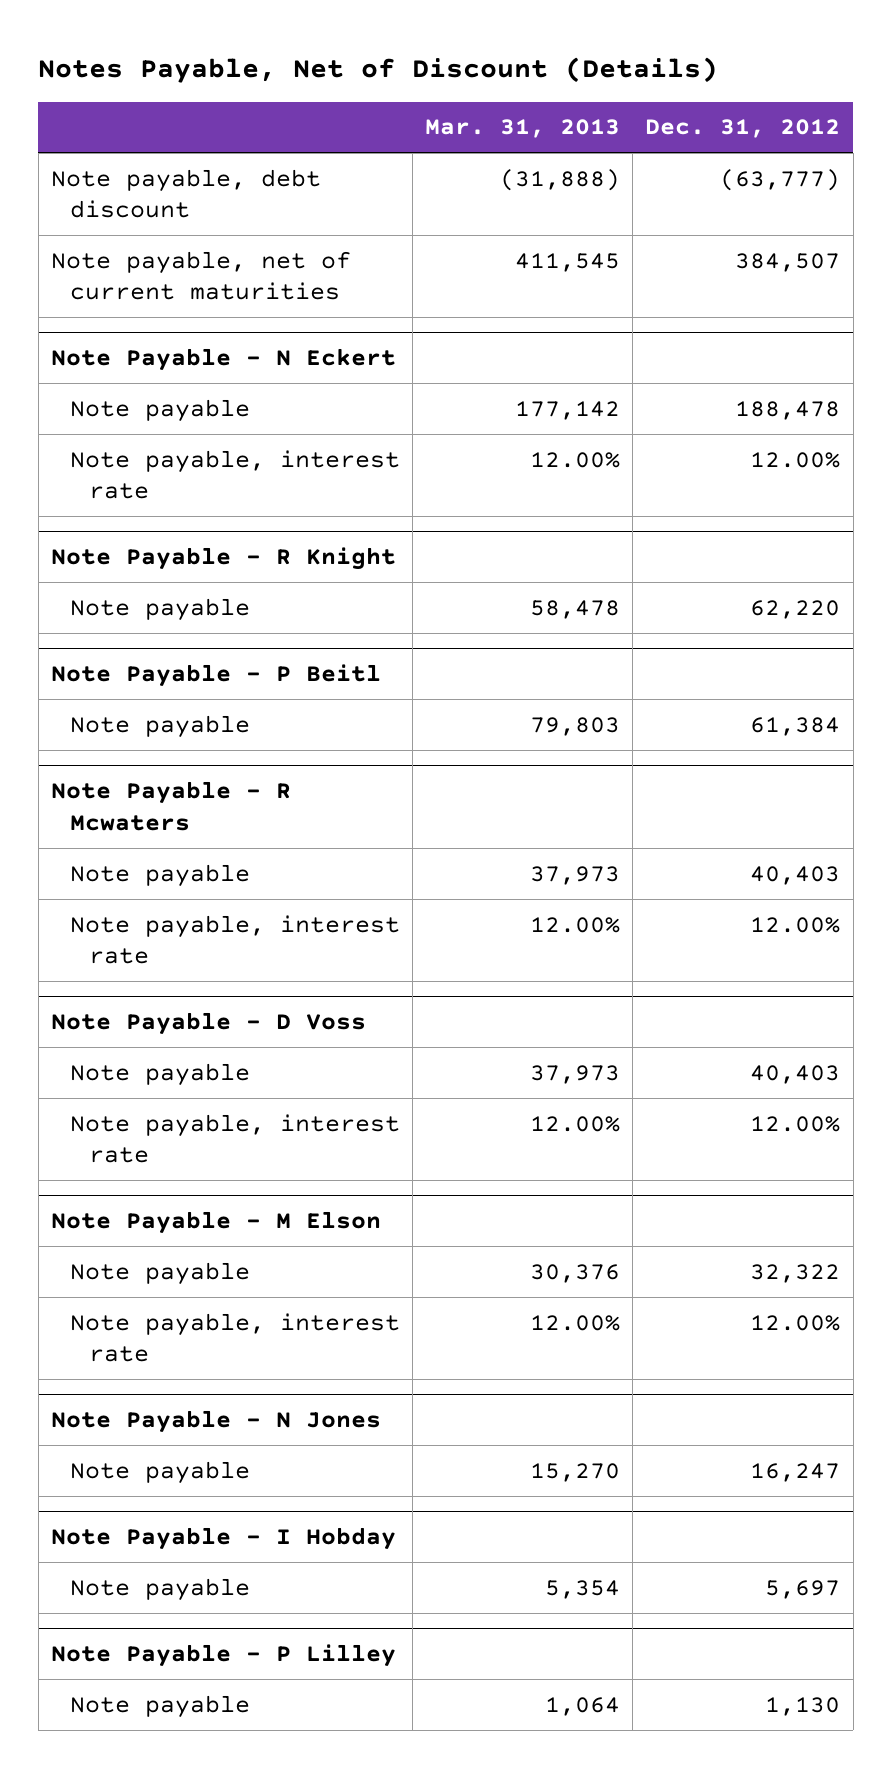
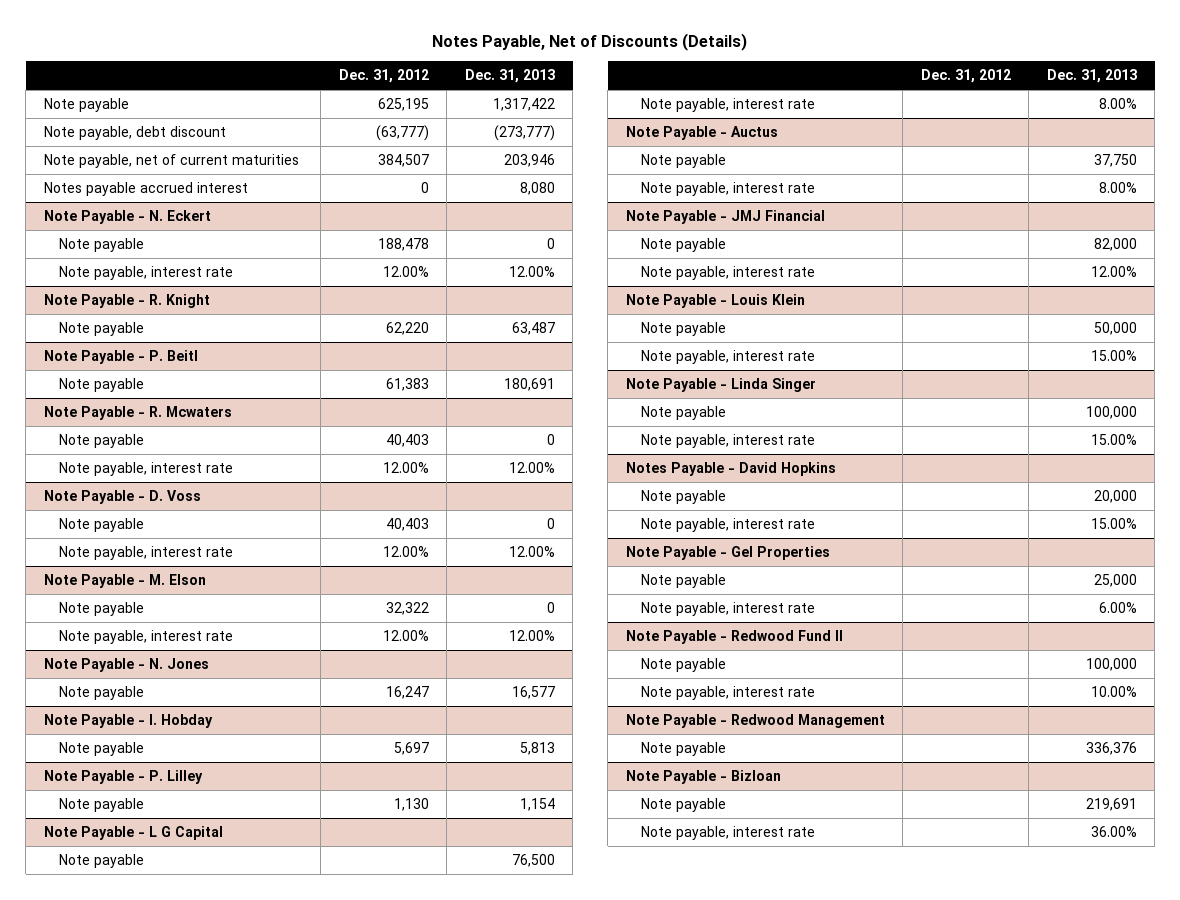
- Notes Payable, Net of Discount (Details)
+ Notes Payable, Net of Discounts (Details)
- | Mar. 31, 2013 | Dec. 31, 2012
+ | Dec. 31, 2012 | Dec. 31, 2013
+ Note payable | 625,195 | 1,317,422
- Note Payable - N Eckert
+ Notes payable accrued interest | 0 | 8,080
+ Note Payable - N. Eckert
- Note Payable - R Knight
+ Note Payable - R. Knight
- Note Payable - P Beitl
- Note payable | 79,803 | 61,384
- Note Payable - R Mcwaters
+ Note Payable - P. Beitl
+ Note payable | 61,383 | 180,691
+ Note Payable - R. Mcwaters
- Note Payable - D Voss
+ Note Payable - D. Voss
- Note Payable - M Elson
+ Note Payable - M. Elson
- Note Payable - N Jones
+ Note Payable - N. Jones
- Note Payable - I Hobday
+ Note Payable - I. Hobday
- Note Payable - P Lilley
+ Note Payable - P. Lilley
+ Note Payable - L G Capital
+ Note payable | | 76,500
+ Note payable, interest rate | | 8.00%
+ Note Payable - Auctus
+ Note payable | | 37,750
+ Note payable, interest rate | | 8.00%
+ Note Payable - JMJ Financial
+ Note payable | | 82,000
+ Note payable, interest rate | | 12.00%
+ Note Payable - Louis Klein
+ Note payable | | 50,000
+ Note payable, interest rate | | 15.00%
+ Note Payable - Linda Singer
+ Note payable | | 100,000
+ Note payable, interest rate | | 15.00%
+ Notes Payable - David Hopkins
+ Note payable | | 20,000
+ Note payable, interest rate | | 15.00%
+ Note Payable - Gel Properties
+ Note payable | | 25,000
+ Note payable, interest rate | | 6.00%
+ Note Payable - Redwood Fund II
+ Note payable | | 100,000
+ Note payable, interest rate | | 10.00%
+ Note Payable - Redwood Management
+ Note payable | | 336,376
+ Note Payable - Bizloan
+ Note payable | | 219,691
+ Note payable, interest rate | | 36.00%

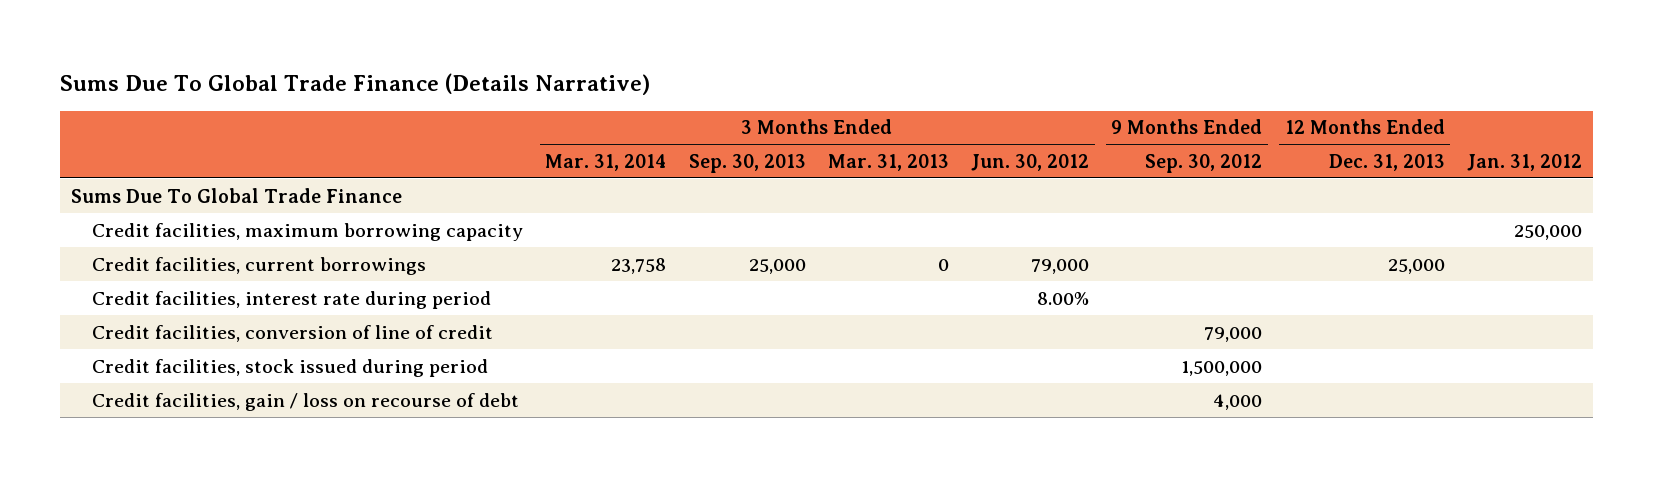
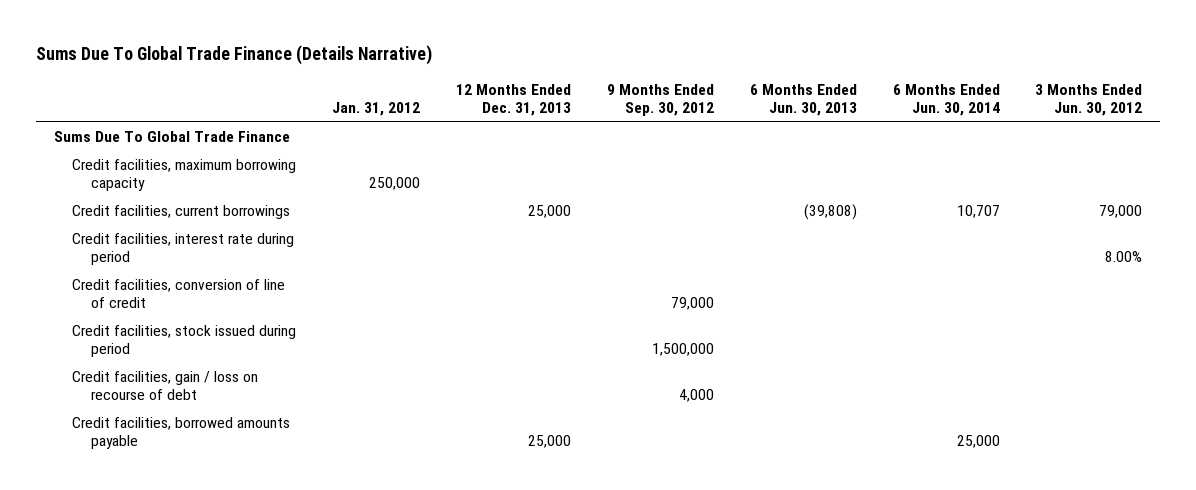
- | 3 Months Ended Mar. 31, 2014 | 3 Months Ended Sep. 30, 2013 | 3 Months Ended Mar. 31, 2013 | 3 Months Ended Jun. 30, 2012 | 9 Months Ended Sep. 30, 2012 | 12 Months Ended Dec. 31, 2013 | Jan. 31, 2012
+ | Jan. 31, 2012 | 12 Months Ended Dec. 31, 2013 | 9 Months Ended Sep. 30, 2012 | 6 Months Ended Jun. 30, 2013 | 6 Months Ended Jun. 30, 2014 | 3 Months Ended Jun. 30, 2012
+ Credit facilities, borrowed amounts payable | | 25,000 | | | 25,000 |

